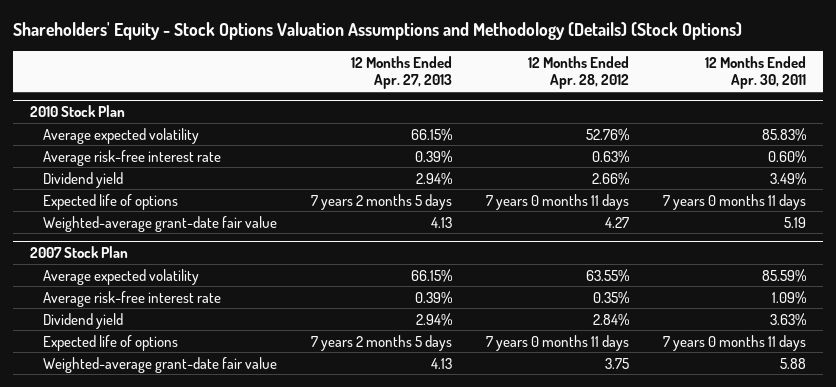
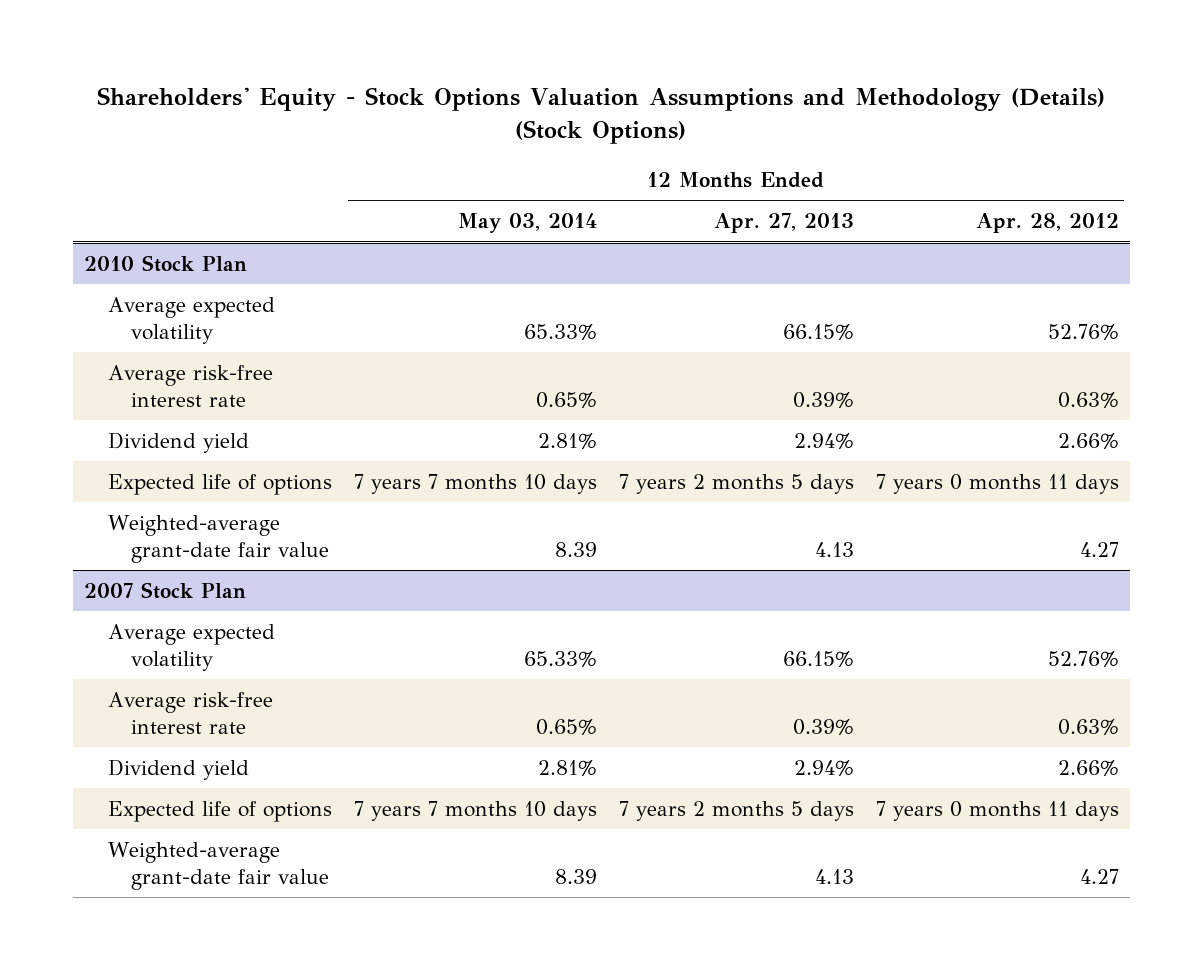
- | 12 Months Ended Apr. 27, 2013 | 12 Months Ended Apr. 28, 2012 | 12 Months Ended Apr. 30, 2011
+ | 12 Months Ended May 03, 2014 | 12 Months Ended Apr. 27, 2013 | 12 Months Ended Apr. 28, 2012
@ 2007 Stock Plan
- Average expected volatility | 66.15% | 63.55% | 85.59%
- Average risk-free interest rate | 0.39% | 0.35% | 1.09%
- Dividend yield | 2.94% | 2.84% | 3.63%
+ Average expected volatility | 65.33% | 66.15% | 52.76%
+ Average risk-free interest rate | 0.65% | 0.39% | 0.63%
+ Dividend yield | 2.81% | 2.94% | 2.66%
- Weighted-average grant-date fair value | 4.13 | 3.75 | 5.88
+ Weighted-average grant-date fair value | 8.39 | 4.13 | 4.27

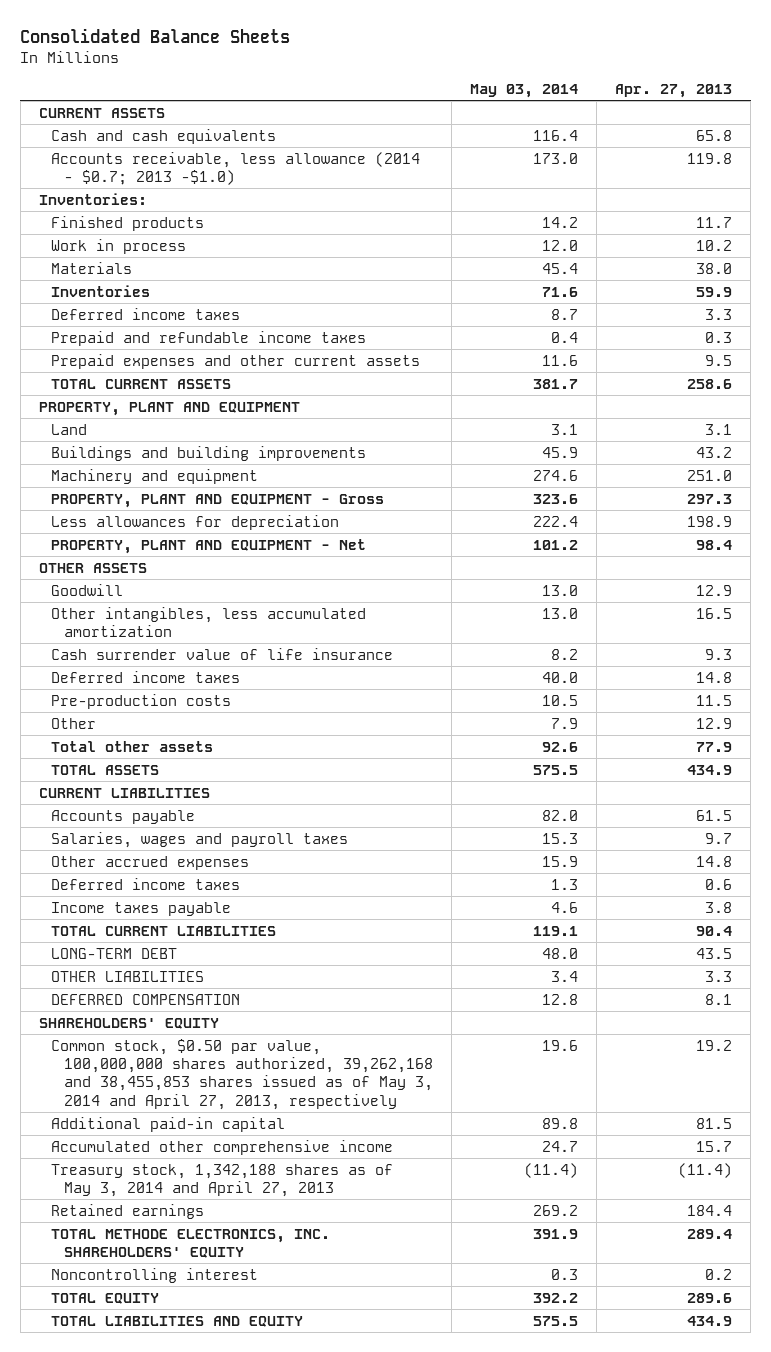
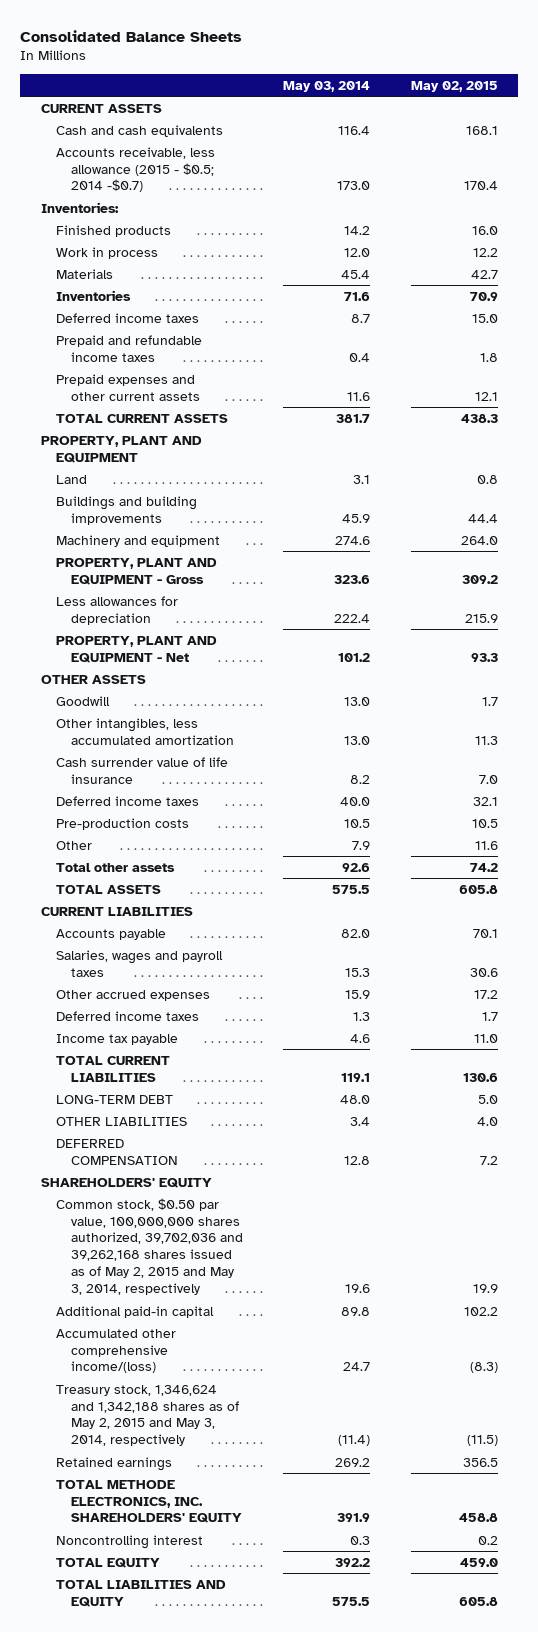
- | May 03, 2014 | Apr. 27, 2013
+ | May 03, 2014 | May 02, 2015
- Accounts receivable, less allowance (2014 - $0.7; 2013 -$1.0) | 173.0 | 119.8
+ Accounts receivable, less allowance (2015 - $0.5; 2014 -$0.7) | 173.0 | 170.4
- Income taxes payable | 4.6 | 3.8
+ Income tax payable | 4.6 | 11.0
- Common stock, $0.50 par value, 100,000,000 shares authorized, 39,262,168 and 38,455,853 shares issued as of May 3, 2014 and April 27, 2013, respectively | 19.6 | 19.2
+ Common stock, $0.50 par value, 100,000,000 shares authorized, 39,702,036 and 39,262,168 shares issued as of May 2, 2015 and May 3, 2014, respectively | 19.6 | 19.9
- Accumulated other comprehensive income | 24.7 | 15.7
- Treasury stock, 1,342,188 shares as of May 3, 2014 and April 27, 2013 | (11.4) | (11.4)
+ Accumulated other comprehensive income/(loss) | 24.7 | (8.3)
+ Treasury stock, 1,346,624 and 1,342,188 shares as of May 2, 2015 and May 3, 2014, respectively | (11.4) | (11.5)

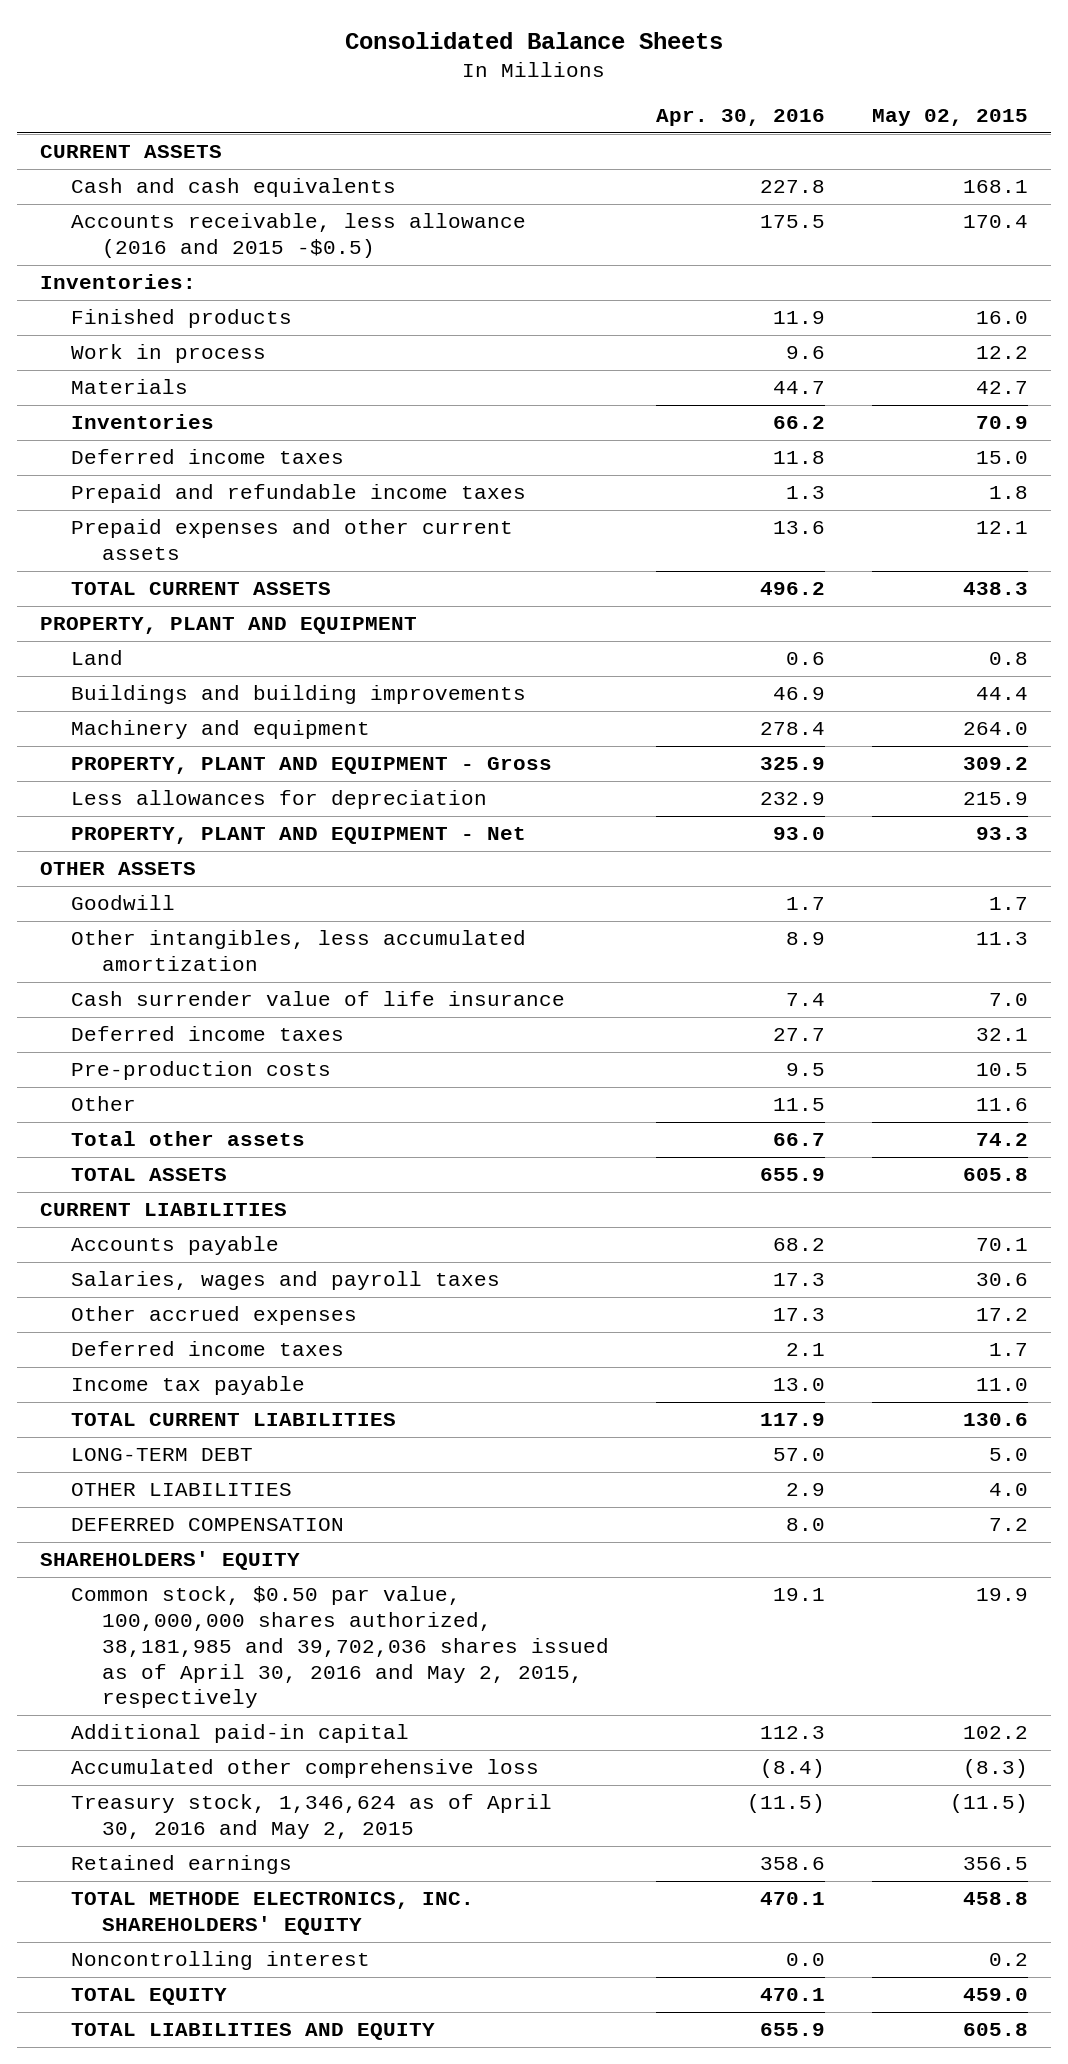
- | May 03, 2014 | May 02, 2015
+ | Apr. 30, 2016 | May 02, 2015
- Accounts receivable, less allowance (2015 - $0.5; 2014 -$0.7) | 173.0 | 170.4
+ Accounts receivable, less allowance (2016 and 2015 -$0.5) | 175.5 | 170.4
- Common stock, $0.50 par value, 100,000,000 shares authorized, 39,702,036 and 39,262,168 shares issued as of May 2, 2015 and May 3, 2014, respectively | 19.6 | 19.9
+ Common stock, $0.50 par value, 100,000,000 shares authorized, 38,181,985 and 39,702,036 shares issued as of April 30, 2016 and May 2, 2015, respectively | 19.1 | 19.9
- Accumulated other comprehensive income/(loss) | 24.7 | (8.3)
- Treasury stock, 1,346,624 and 1,342,188 shares as of May 2, 2015 and May 3, 2014, respectively | (11.4) | (11.5)
+ Accumulated other comprehensive loss | (8.4) | (8.3)
+ Treasury stock, 1,346,624 as of April 30, 2016 and May 2, 2015 | (11.5) | (11.5)

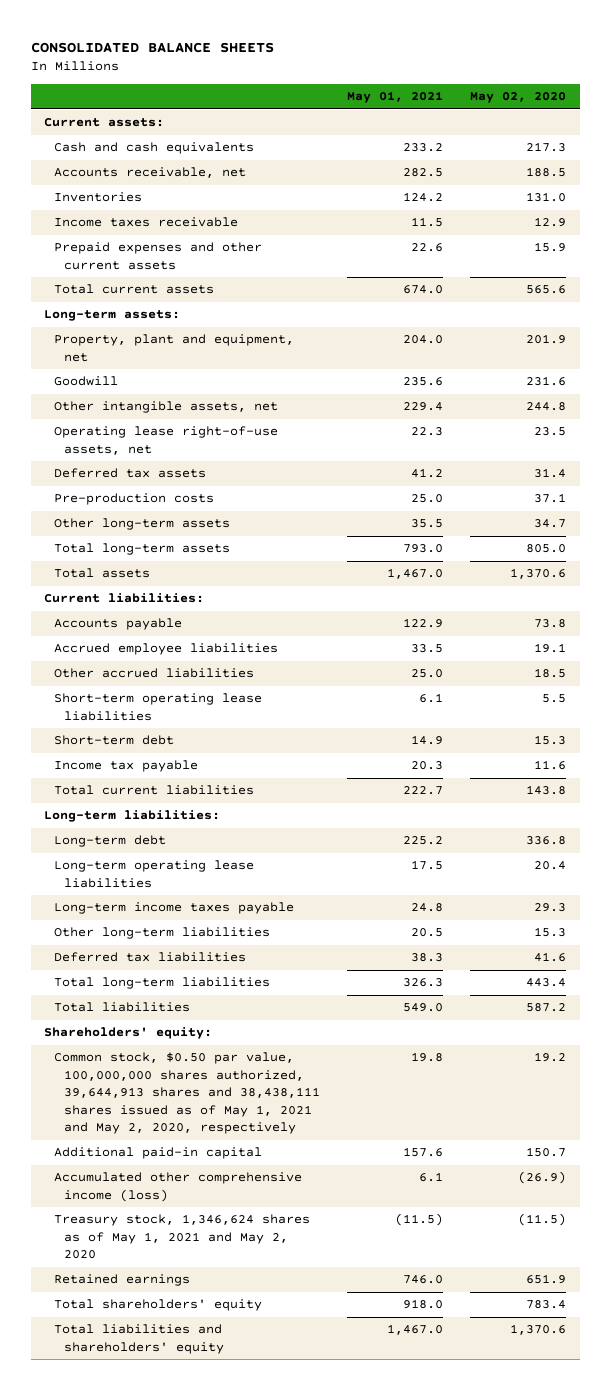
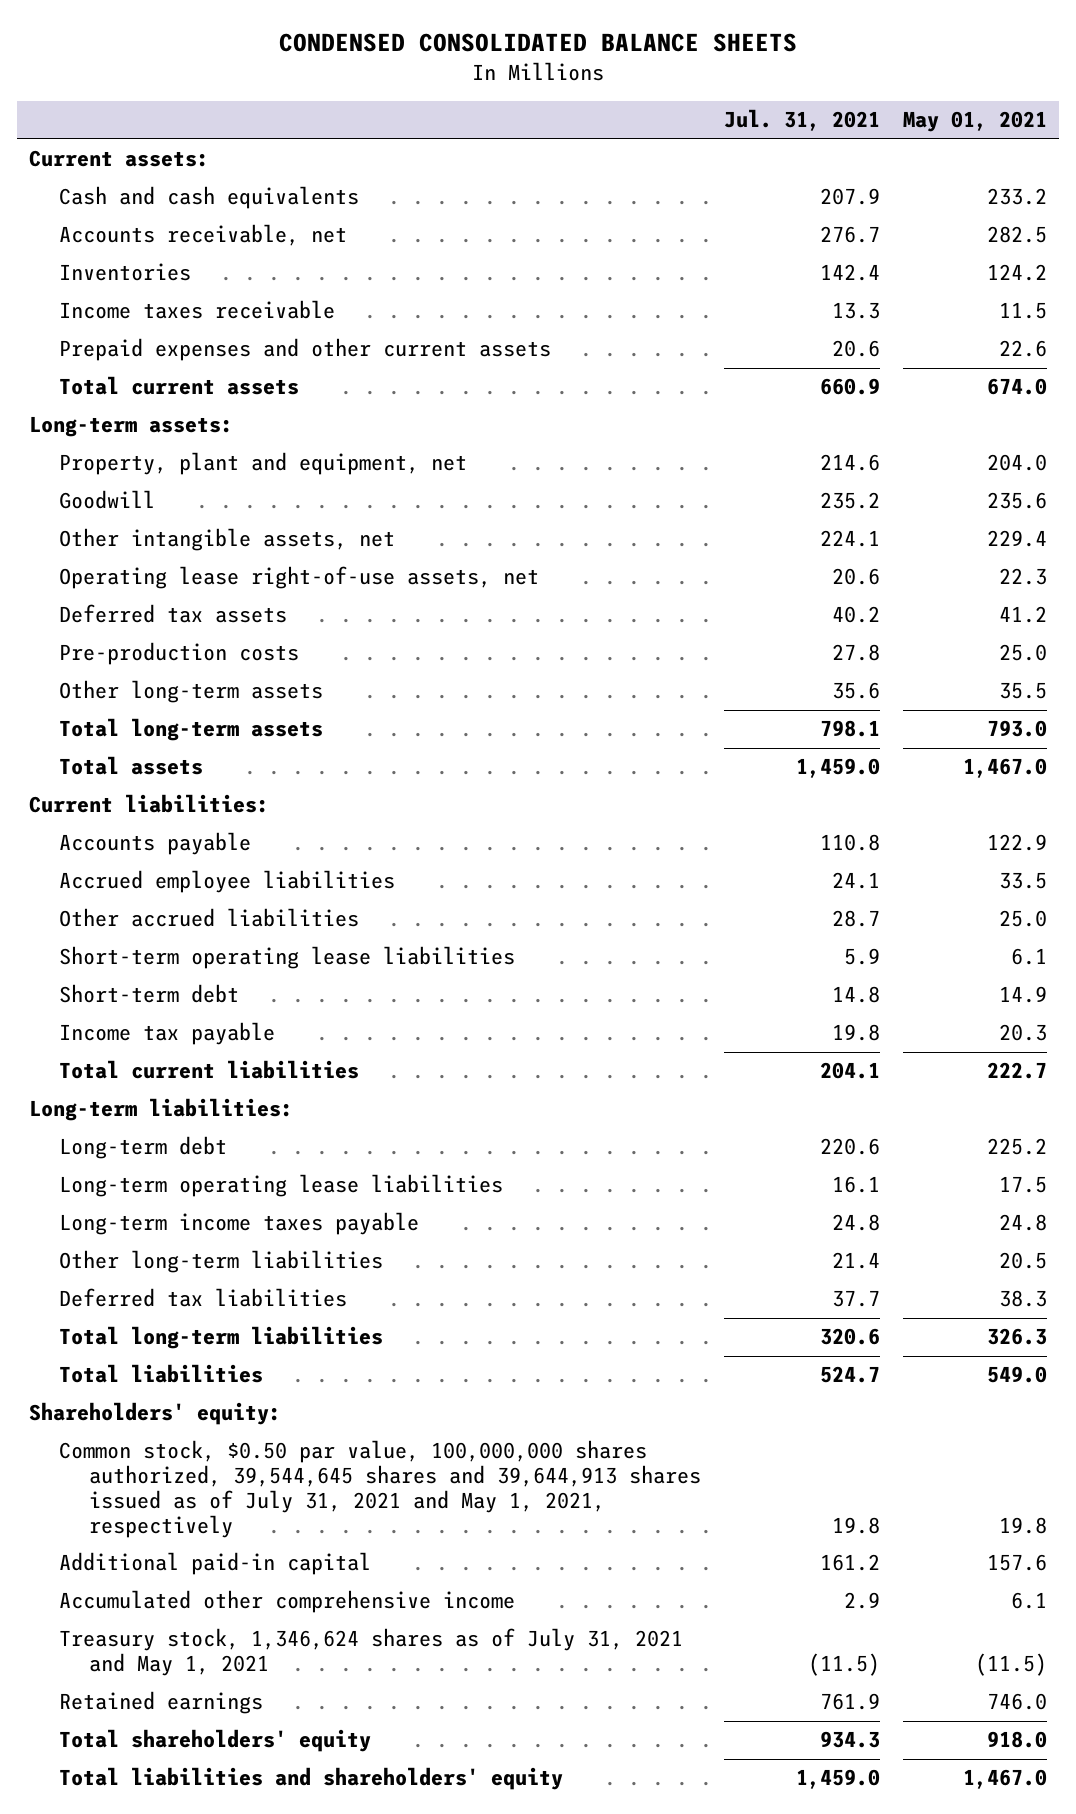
- CONSOLIDATED BALANCE SHEETS
+ CONDENSED CONSOLIDATED BALANCE SHEETS
- | May 01, 2021 | May 02, 2020
+ | Jul. 31, 2021 | May 01, 2021
- Common stock, $0.50 par value, 100,000,000 shares authorized, 39,644,913 shares and 38,438,111 shares issued as of May 1, 2021 and May 2, 2020, respectively | 19.8 | 19.2
+ Common stock, $0.50 par value, 100,000,000 shares authorized, 39,544,645 shares and 39,644,913 shares issued as of July 31, 2021 and May 1, 2021, respectively | 19.8 | 19.8
- Accumulated other comprehensive income (loss) | 6.1 | (26.9)
- Treasury stock, 1,346,624 shares as of May 1, 2021 and May 2, 2020 | (11.5) | (11.5)
+ Accumulated other comprehensive income | 2.9 | 6.1
+ Treasury stock, 1,346,624 shares as of July 31, 2021 and May 1, 2021 | (11.5) | (11.5)

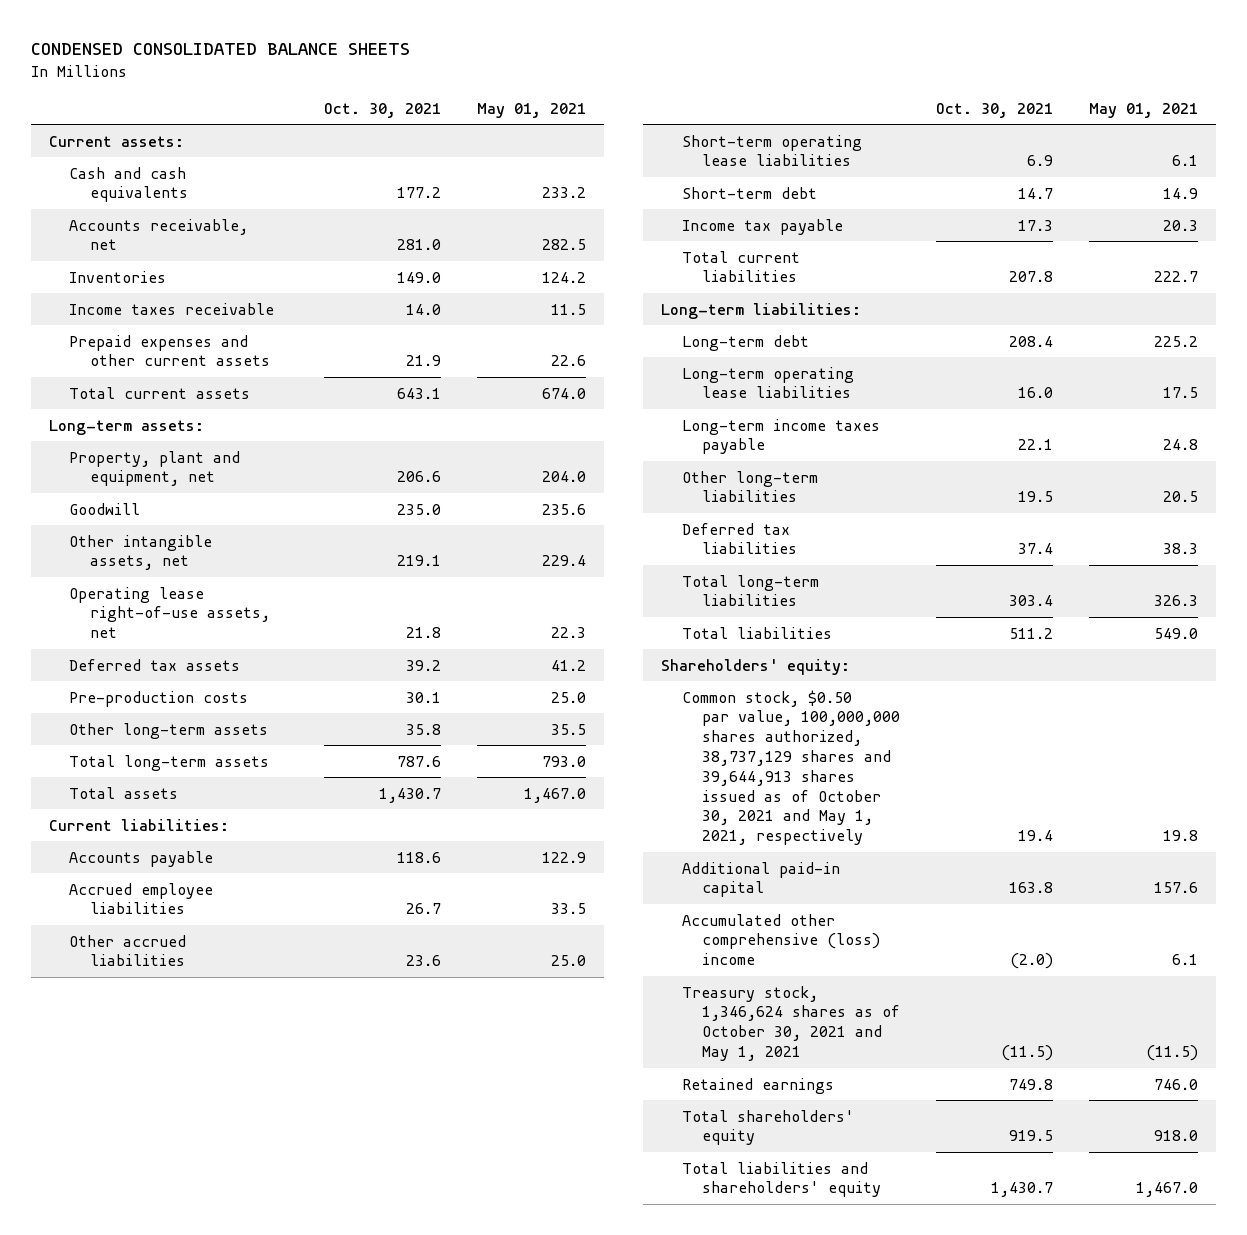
- | Jul. 31, 2021 | May 01, 2021
+ | Oct. 30, 2021 | May 01, 2021
- Common stock, $0.50 par value, 100,000,000 shares authorized, 39,544,645 shares and 39,644,913 shares issued as of July 31, 2021 and May 1, 2021, respectively | 19.8 | 19.8
+ Common stock, $0.50 par value, 100,000,000 shares authorized, 38,737,129 shares and 39,644,913 shares issued as of October 30, 2021 and May 1, 2021, respectively | 19.4 | 19.8
- Accumulated other comprehensive income | 2.9 | 6.1
- Treasury stock, 1,346,624 shares as of July 31, 2021 and May 1, 2021 | (11.5) | (11.5)
+ Accumulated other comprehensive (loss) income | (2.0) | 6.1
+ Treasury stock, 1,346,624 shares as of October 30, 2021 and May 1, 2021 | (11.5) | (11.5)

